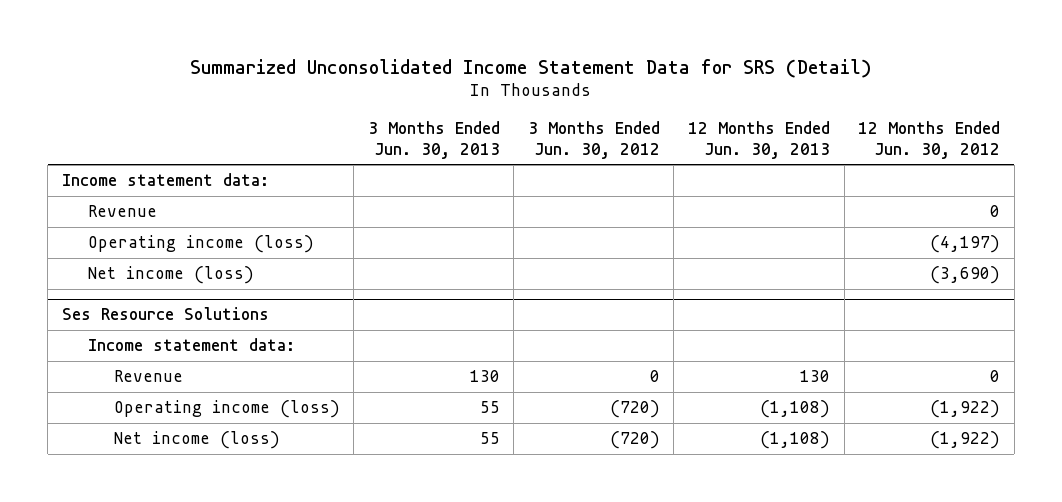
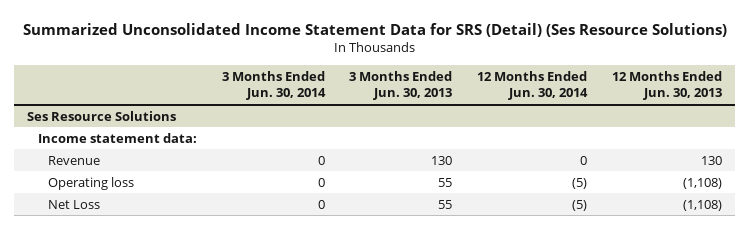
- Summarized Unconsolidated Income Statement Data for SRS (Detail)
+ Summarized Unconsolidated Income Statement Data for SRS (Detail) (Ses Resource Solutions)
- | 3 Months Ended Jun. 30, 2013 | 3 Months Ended Jun. 30, 2012 | 12 Months Ended Jun. 30, 2013 | 12 Months Ended Jun. 30, 2012
+ | 3 Months Ended Jun. 30, 2014 | 3 Months Ended Jun. 30, 2013 | 12 Months Ended Jun. 30, 2014 | 12 Months Ended Jun. 30, 2013
- Income statement data:
- Revenue | | | | 0
- Operating income (loss) | | | | (4,197)
- Net income (loss) | | | | (3,690)
@ Ses Resource Solutions
- Operating income (loss) | 55 | (720) | (1,108) | (1,922)
- Net income (loss) | 55 | (720) | (1,108) | (1,922)
+ Operating loss | 0 | 55 | (5) | (1,108)
+ Net Loss | 0 | 55 | (5) | (1,108)

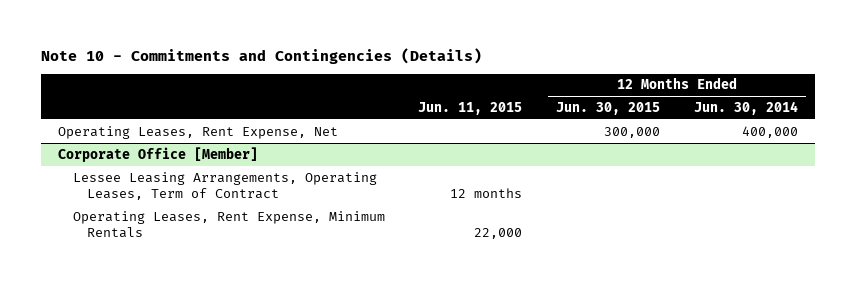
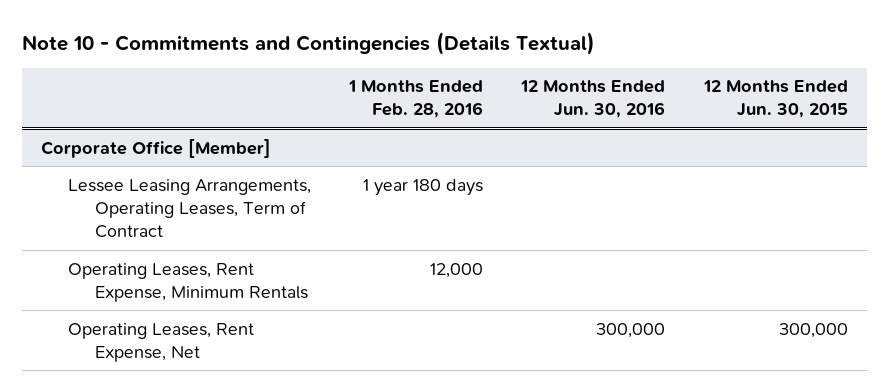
- Note 10 - Commitments and Contingencies (Details)
+ Note 10 - Commitments and Contingencies (Details Textual)
- | Jun. 11, 2015 | 12 Months Ended Jun. 30, 2015 | 12 Months Ended Jun. 30, 2014
+ | 1 Months Ended Feb. 28, 2016 | 12 Months Ended Jun. 30, 2016 | 12 Months Ended Jun. 30, 2015
- Operating Leases, Rent Expense, Net | | 300,000 | 400,000
@ Corporate Office [Member]
+ Operating Leases, Rent Expense, Net | | 300,000 | 300,000

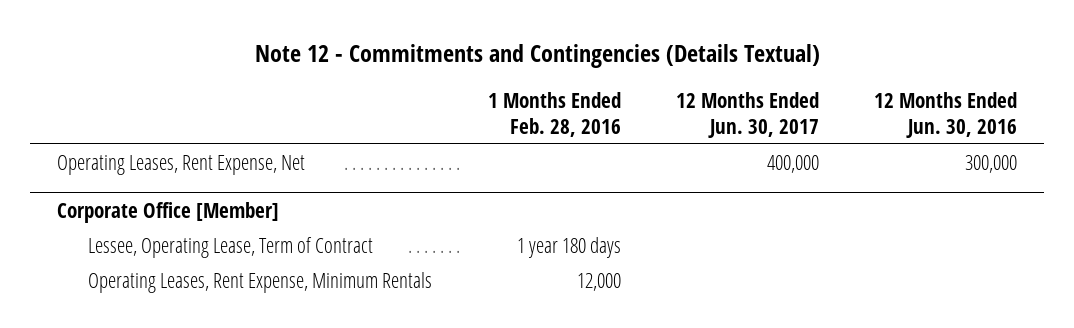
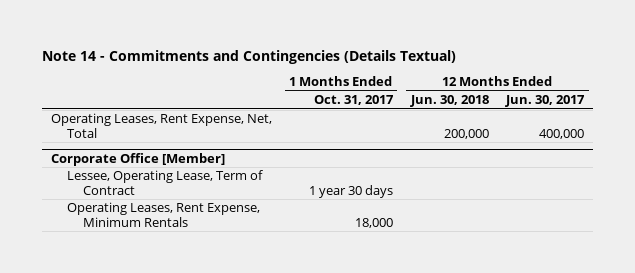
- Note 12 - Commitments and Contingencies (Details Textual)
+ Note 14 - Commitments and Contingencies (Details Textual)
- | 1 Months Ended Feb. 28, 2016 | 12 Months Ended Jun. 30, 2017 | 12 Months Ended Jun. 30, 2016
+ | 1 Months Ended Oct. 31, 2017 | 12 Months Ended Jun. 30, 2018 | 12 Months Ended Jun. 30, 2017
- Operating Leases, Rent Expense, Net | | 400,000 | 300,000
+ Operating Leases, Rent Expense, Net, Total | | 200,000 | 400,000

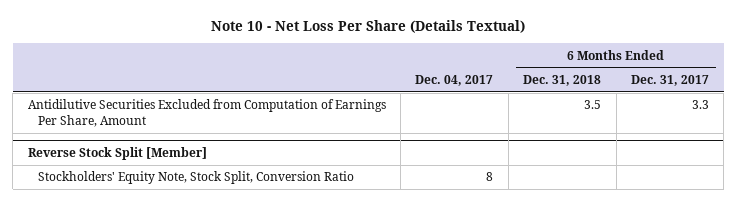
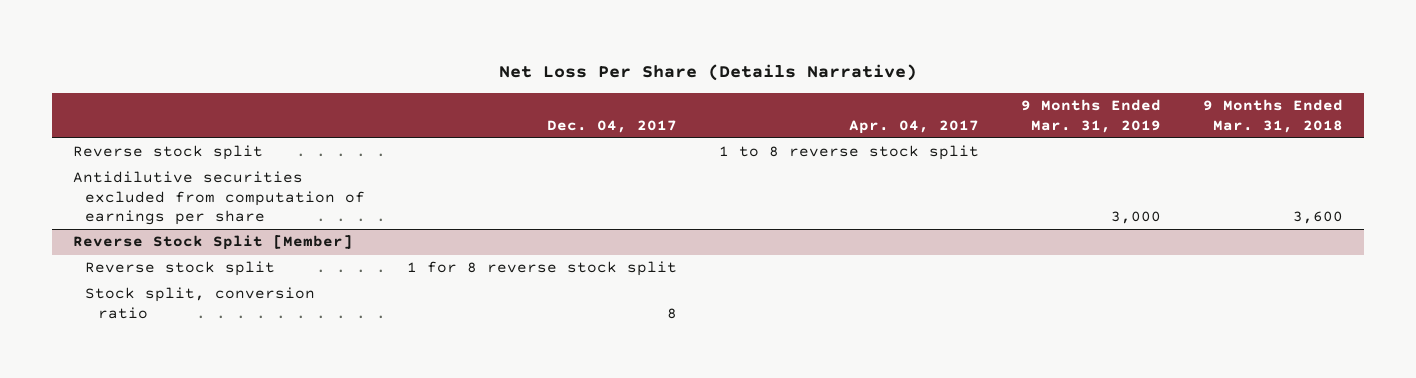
- Note 10 - Net Loss Per Share (Details Textual)
+ Net Loss Per Share (Details Narrative)
- | Dec. 04, 2017 | 6 Months Ended Dec. 31, 2018 | 6 Months Ended Dec. 31, 2017
+ | Dec. 04, 2017 | Apr. 04, 2017 | 9 Months Ended Mar. 31, 2019 | 9 Months Ended Mar. 31, 2018
- Antidilutive Securities Excluded from Computation of Earnings Per Share, Amount | | 3.5 | 3.3
+ Reverse stock split | | 1 to 8 reverse stock split | |
+ Antidilutive securities excluded from computation of earnings per share | | | 3,000 | 3,600
@ Reverse Stock Split [Member]
- Stockholders' Equity Note, Stock Split, Conversion Ratio | 8 | |
+ Reverse stock split | 1 for 8 reverse stock split | | |
+ Stock split, conversion ratio | 8 | | |

